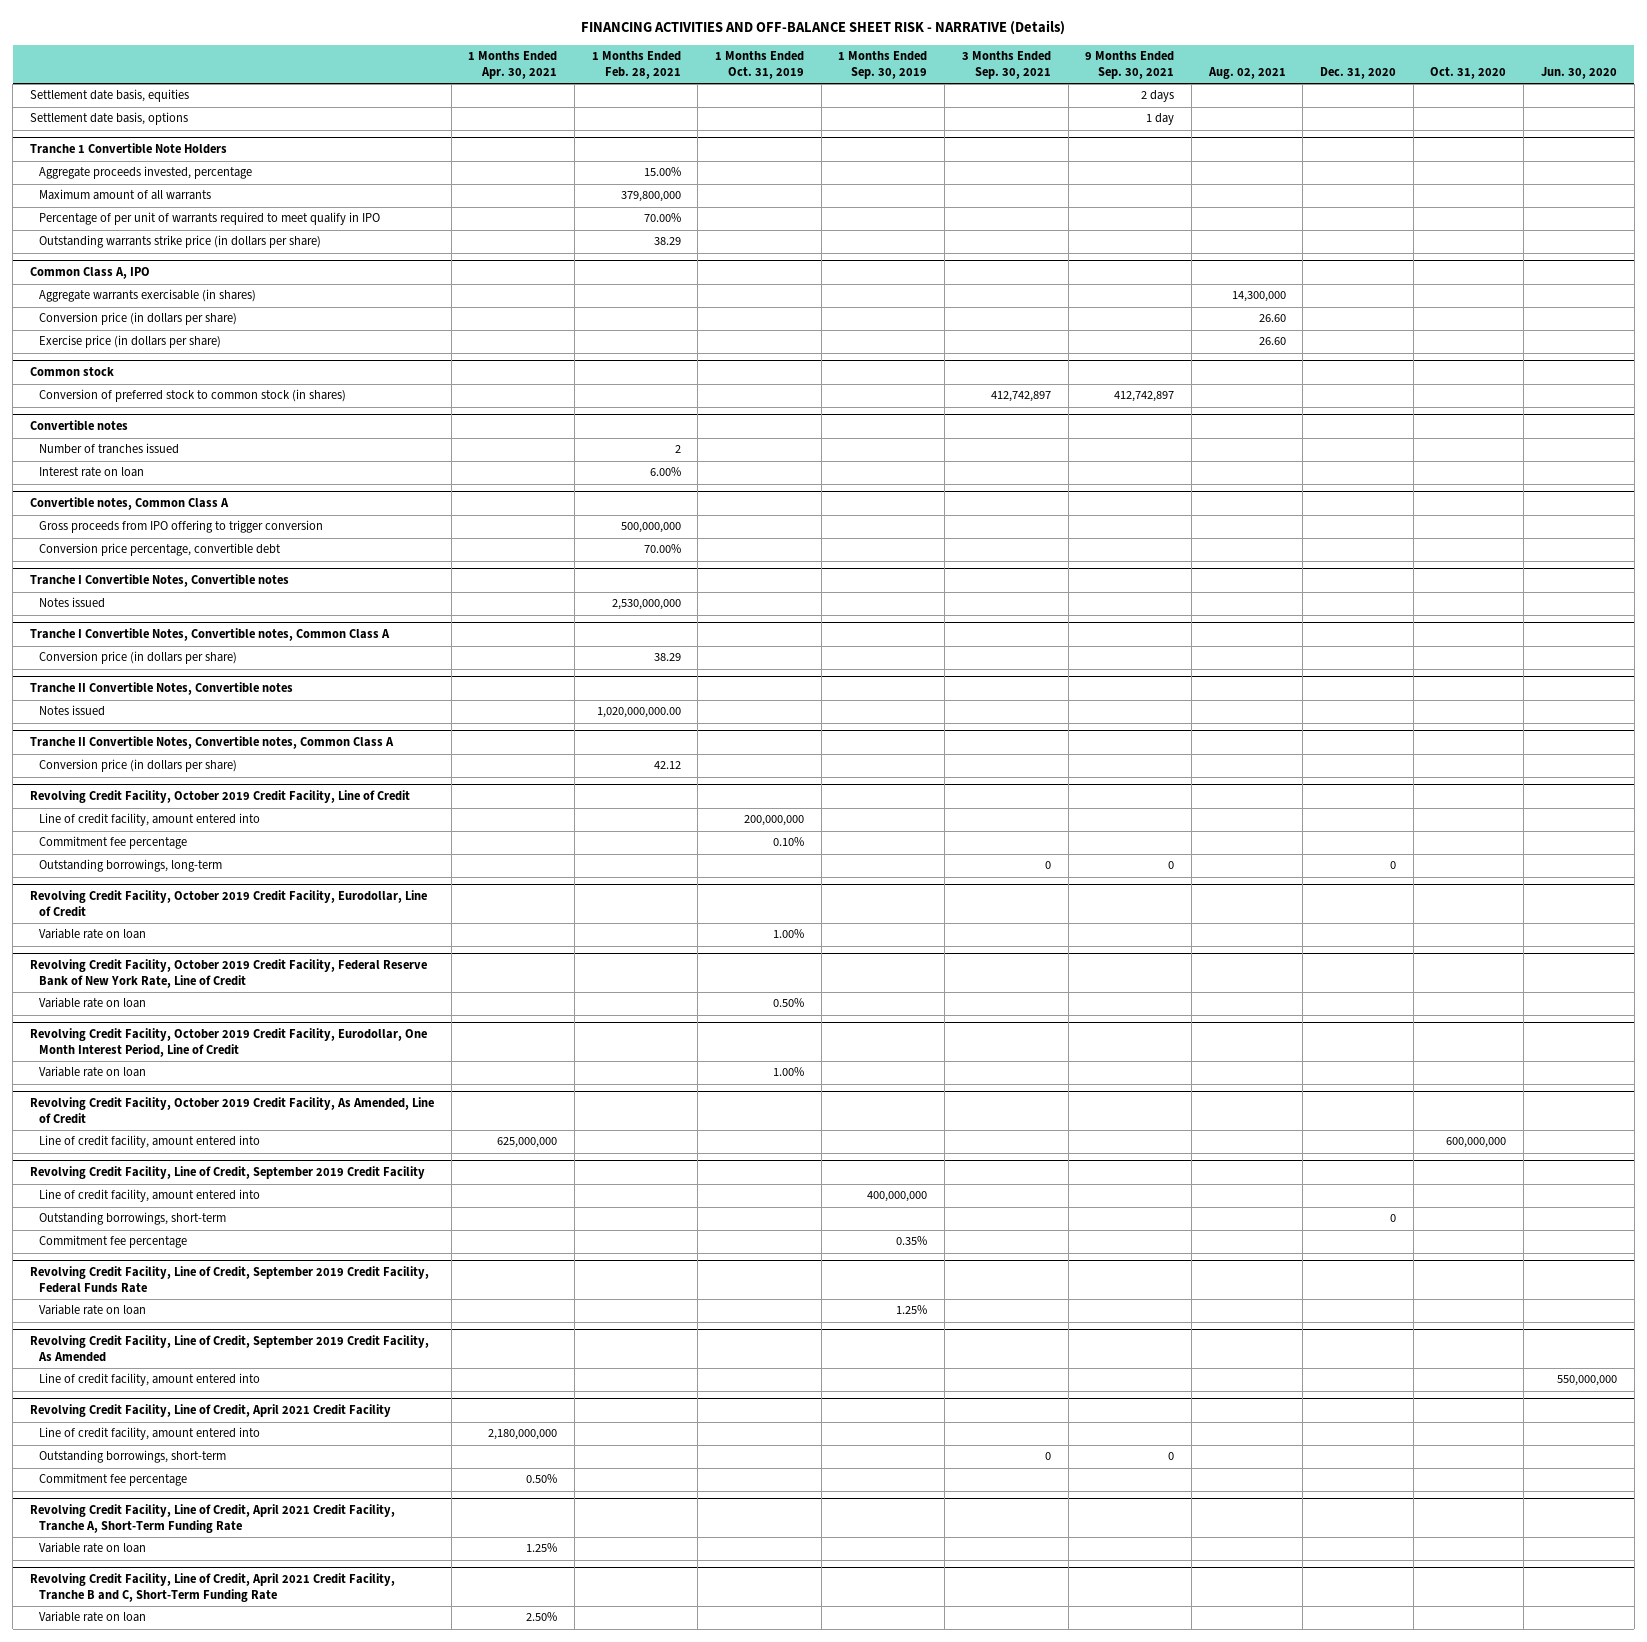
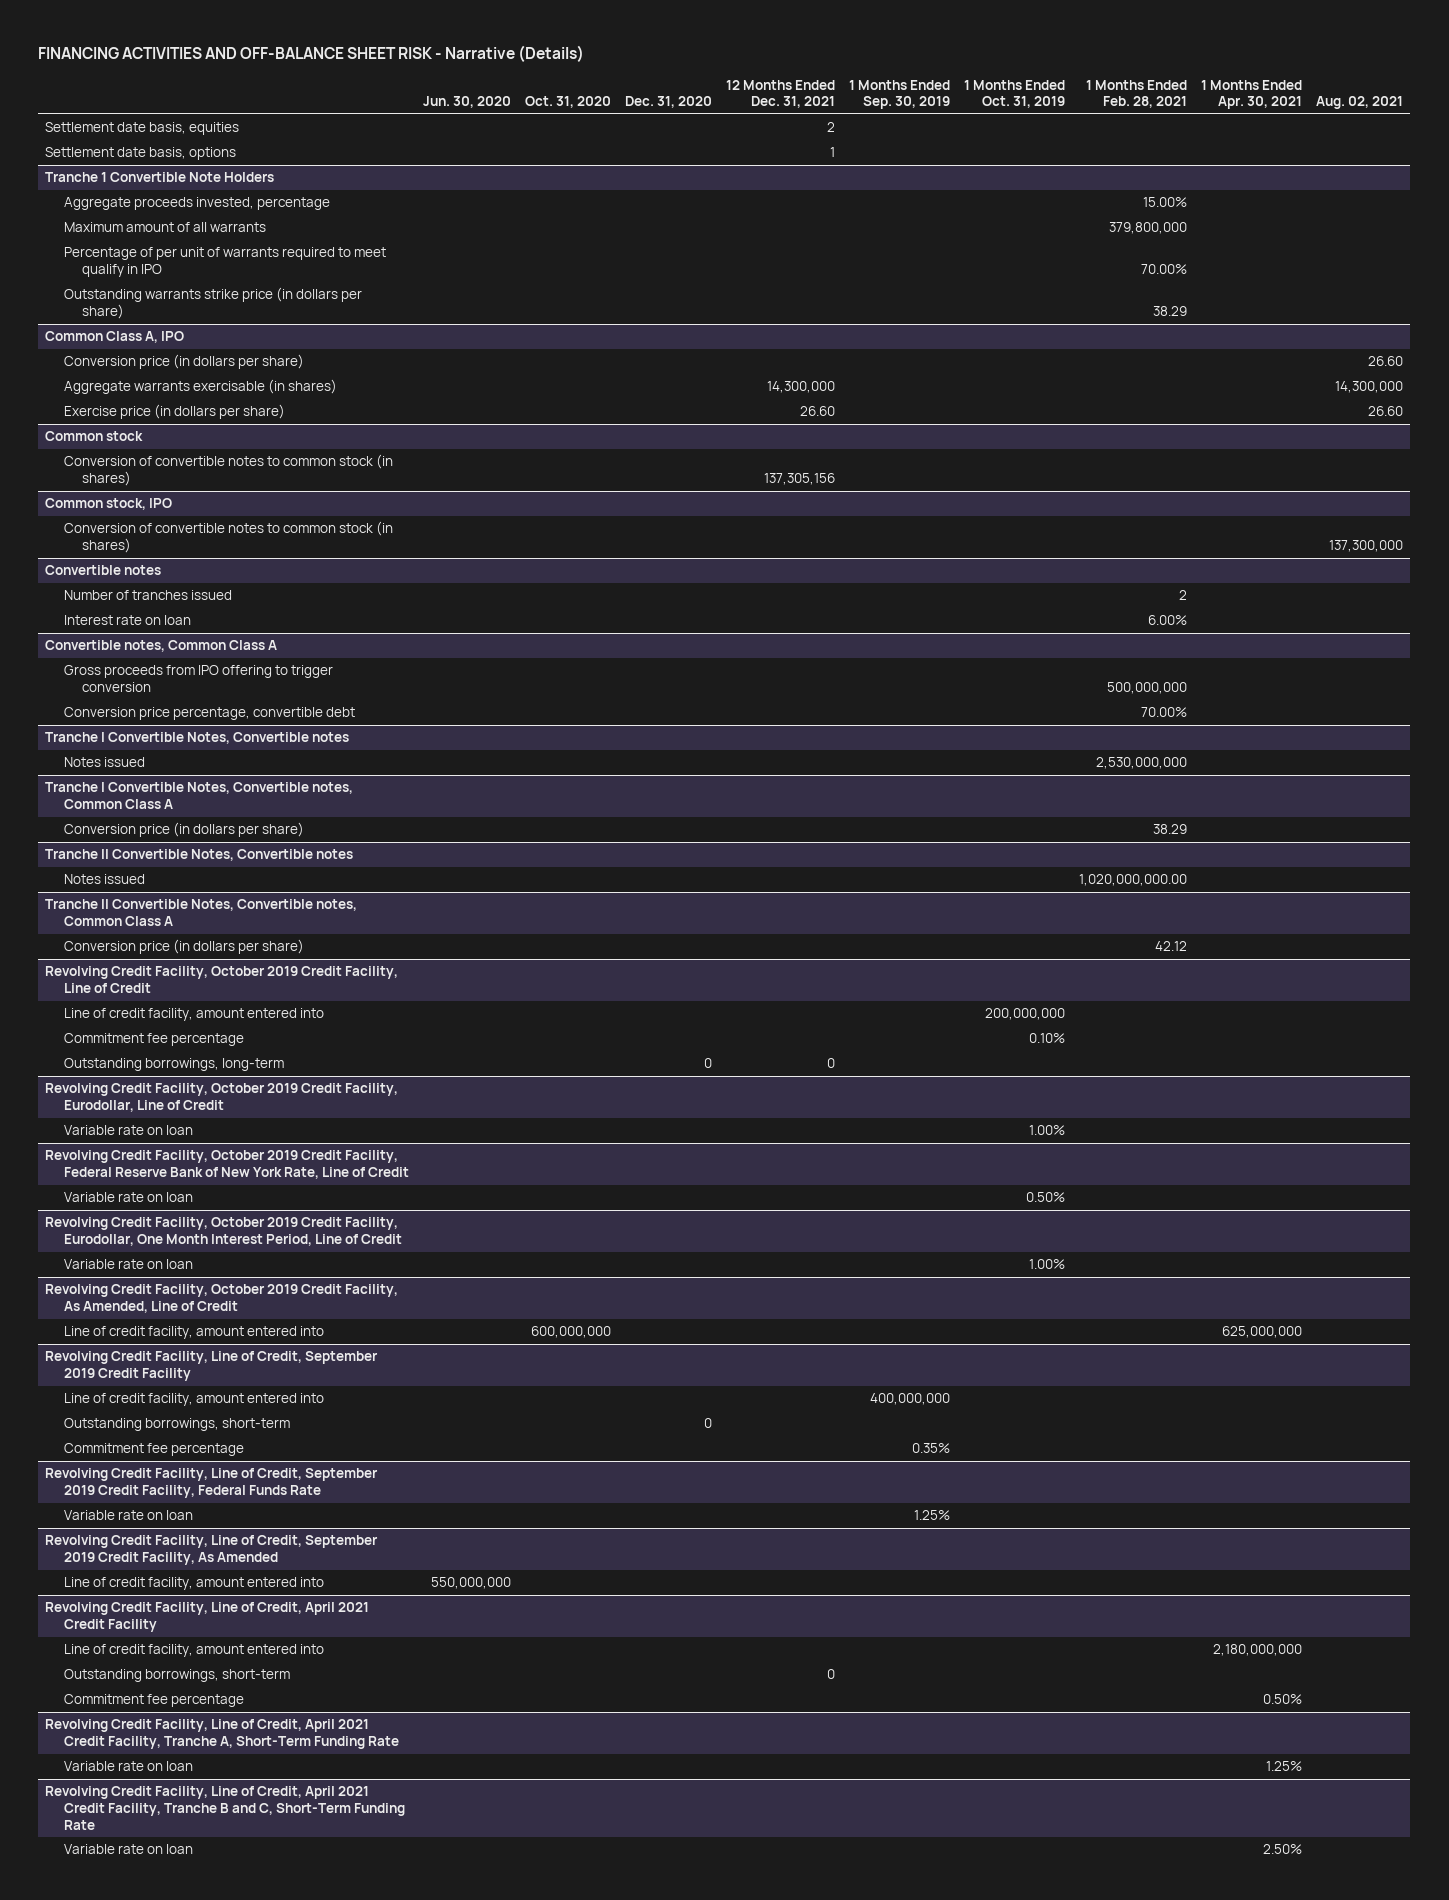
- FINANCING ACTIVITIES AND OFF-BALANCE SHEET RISK - NARRATIVE (Details)
+ FINANCING ACTIVITIES AND OFF-BALANCE SHEET RISK - Narrative (Details)
- | 1 Months Ended Apr. 30, 2021 | 1 Months Ended Feb. 28, 2021 | 1 Months Ended Oct. 31, 2019 | 1 Months Ended Sep. 30, 2019 | 3 Months Ended Sep. 30, 2021 | 9 Months Ended Sep. 30, 2021 | Aug. 02, 2021 | Dec. 31, 2020 | Oct. 31, 2020 | Jun. 30, 2020
+ | Jun. 30, 2020 | Oct. 31, 2020 | Dec. 31, 2020 | 12 Months Ended Dec. 31, 2021 | 1 Months Ended Sep. 30, 2019 | 1 Months Ended Oct. 31, 2019 | 1 Months Ended Feb. 28, 2021 | 1 Months Ended Apr. 30, 2021 | Aug. 02, 2021
@ Common Class A, IPO
moved down: Aggregate warrants exercisable (in shares) | | | | 14,300,000 | | | | | 14,300,000
@ Common stock
- Conversion of preferred stock to common stock (in shares) | | | | | 412,742,897 | 412,742,897 | | | |
+ Conversion of convertible notes to common stock (in shares) | | | | 137,305,156 | | | | |
+ Common stock, IPO
+ Conversion of convertible notes to common stock (in shares) | | | | | | | | | 137,300,000

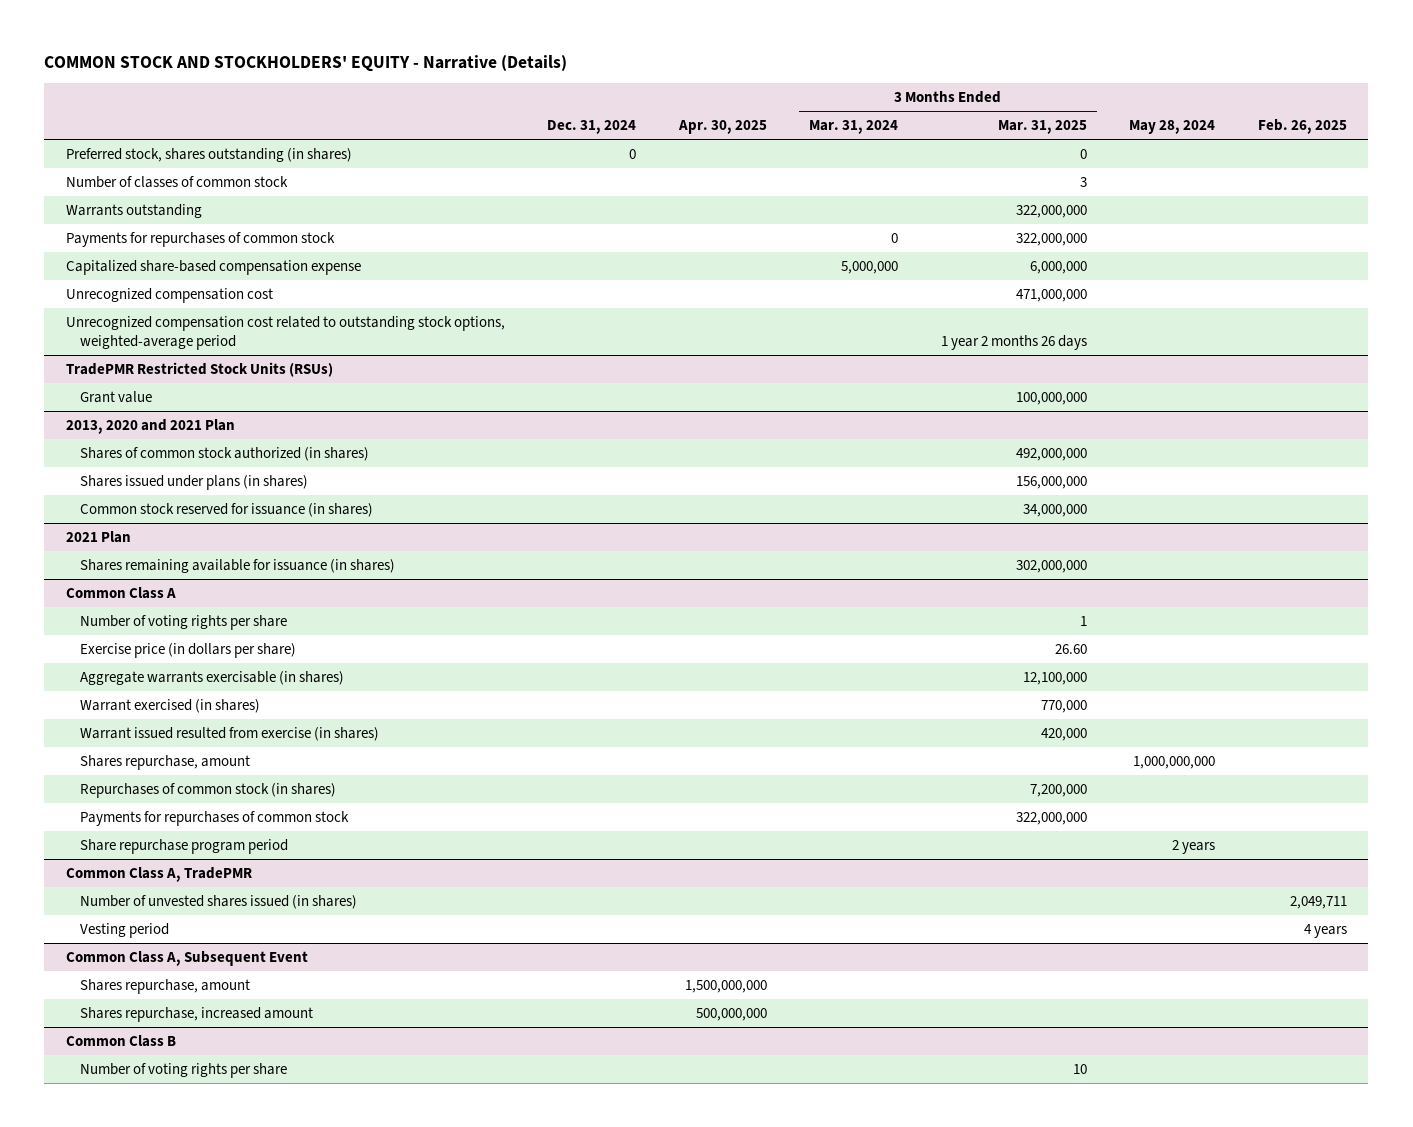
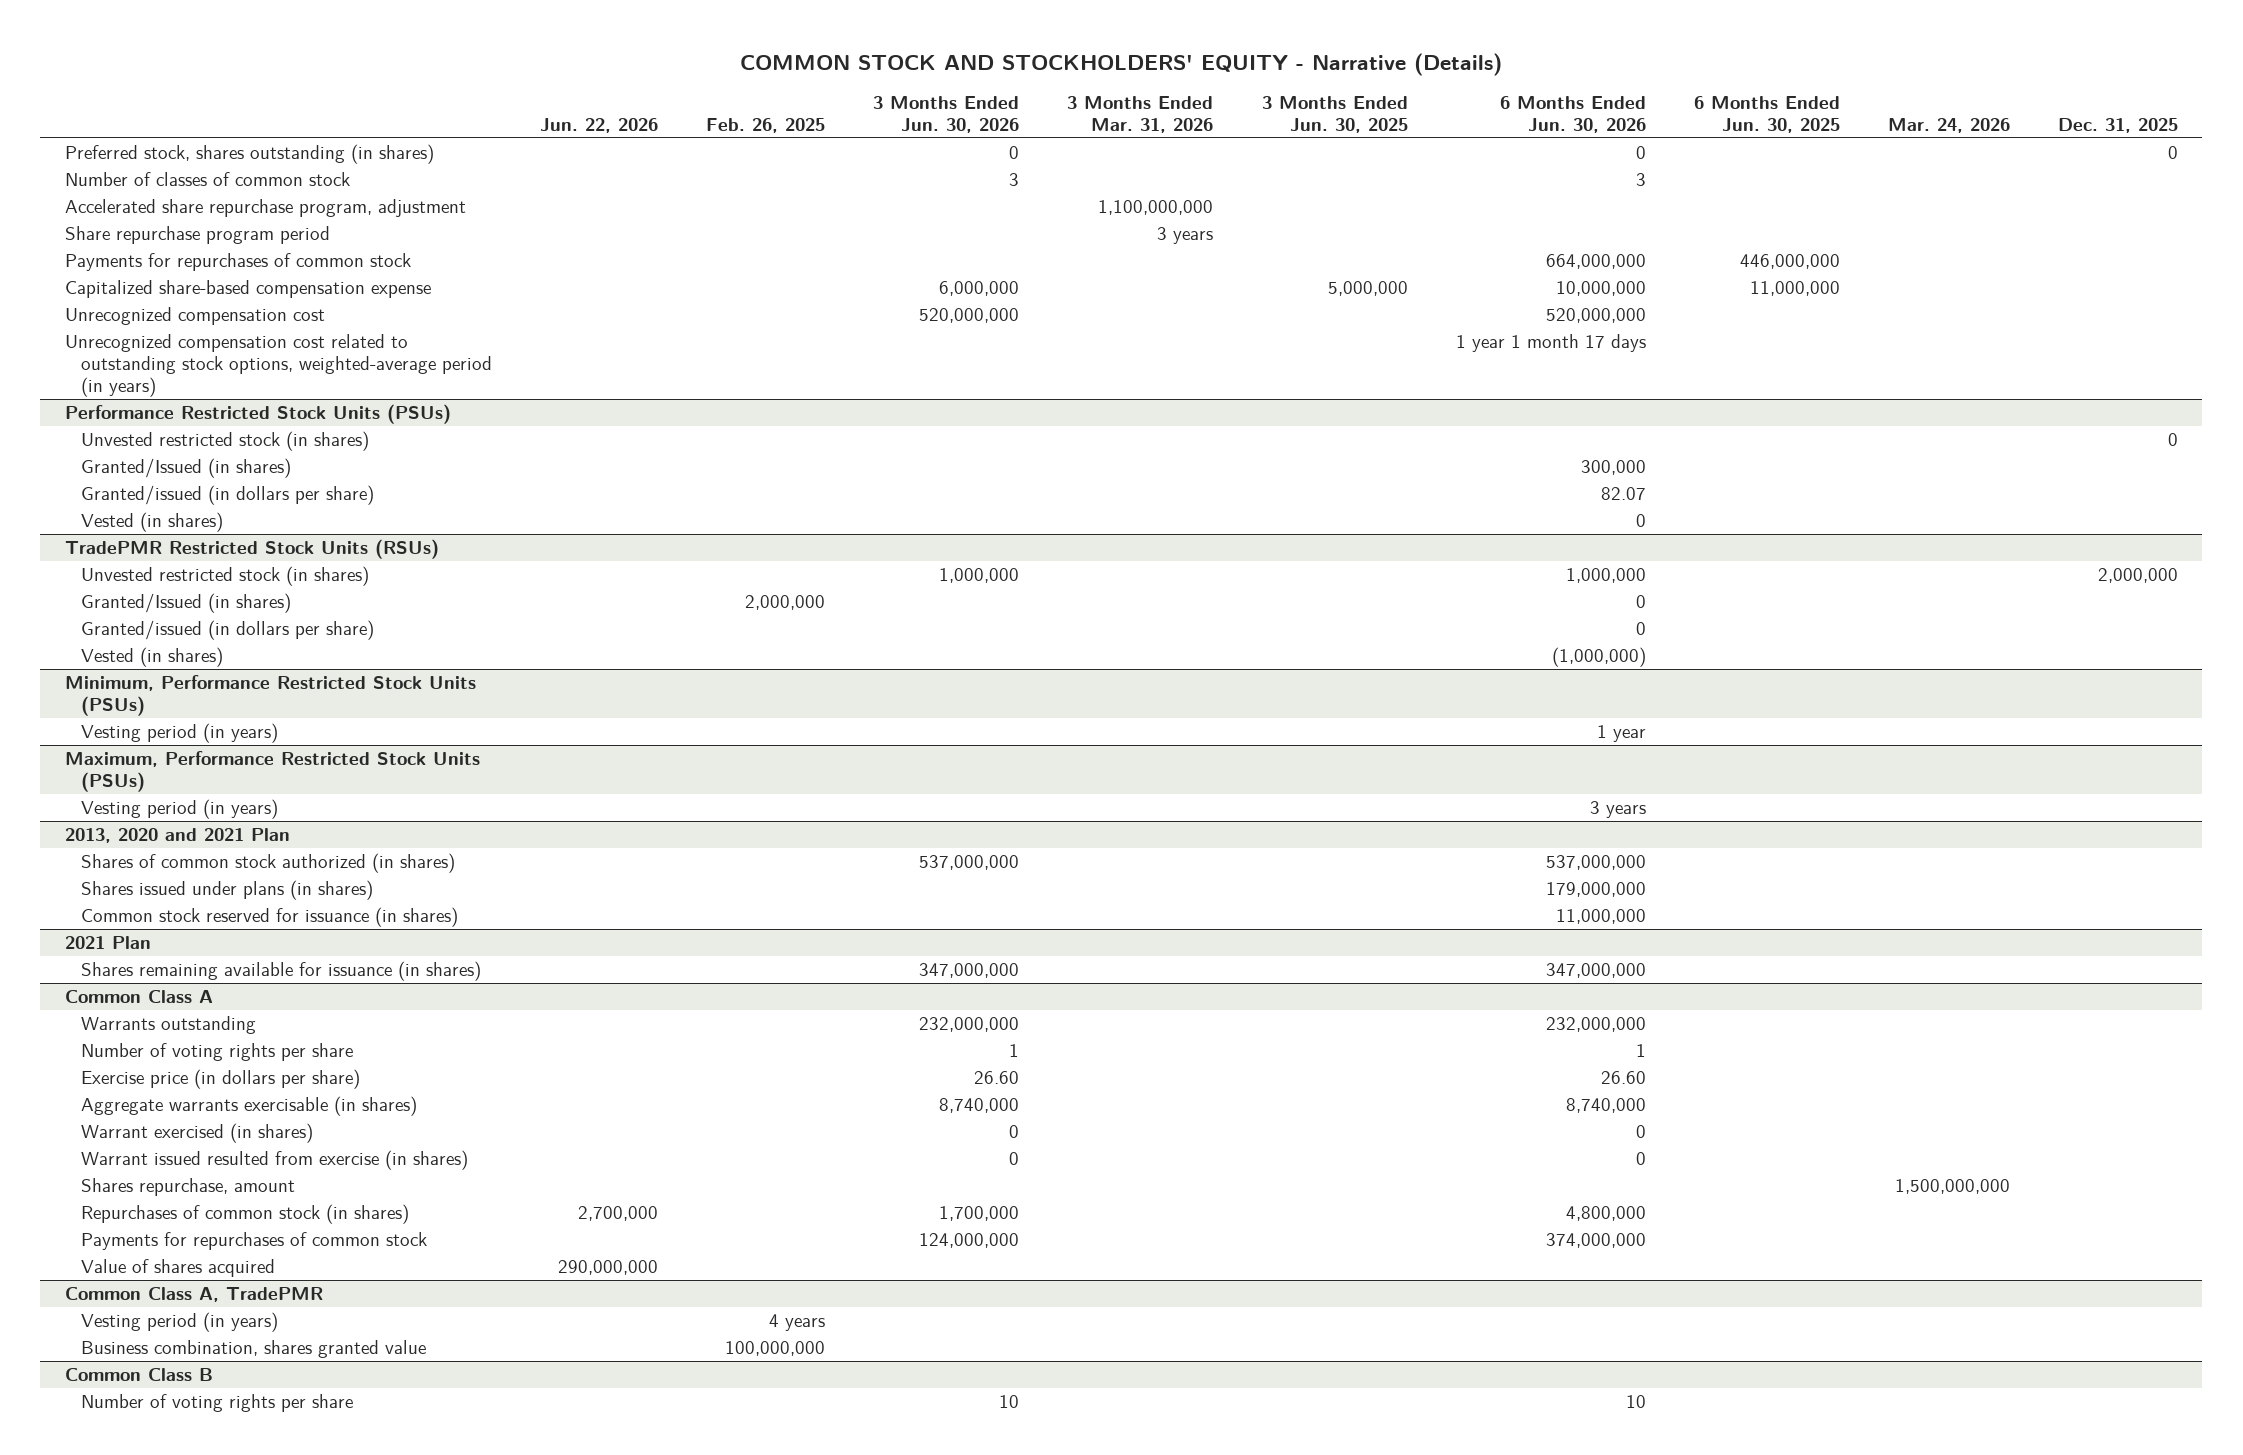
- | Dec. 31, 2024 | Apr. 30, 2025 | 3 Months Ended Mar. 31, 2024 | 3 Months Ended Mar. 31, 2025 | May 28, 2024 | Feb. 26, 2025
+ | Jun. 22, 2026 | Feb. 26, 2025 | 3 Months Ended Jun. 30, 2026 | 3 Months Ended Mar. 31, 2026 | 3 Months Ended Jun. 30, 2025 | 6 Months Ended Jun. 30, 2026 | 6 Months Ended Jun. 30, 2025 | Mar. 24, 2026 | Dec. 31, 2025
- Warrants outstanding | | | | 322,000,000 | |
+ Accelerated share repurchase program, adjustment | | | | 1,100,000,000 | | | | |
+ Share repurchase program period | | | | 3 years | | | | |
- Unrecognized compensation cost related to outstanding stock options, weighted-average period | | | | 1 year 2 months 26 days | |
+ Unrecognized compensation cost related to outstanding stock options, weighted-average period (in years) | | | | | | 1 year 1 month 17 days | | |
+ Performance Restricted Stock Units (PSUs)
+ Unvested restricted stock (in shares) | | | | | | | | | 0
+ Granted/Issued (in shares) | | | | | | 300,000 | | |
+ Granted/issued (in dollars per share) | | | | | | 82.07 | | |
+ Vested (in shares) | | | | | | 0 | | |
@ TradePMR Restricted Stock Units (RSUs)
- Grant value | | | | 100,000,000 | |
+ Unvested restricted stock (in shares) | | | 1,000,000 | | | 1,000,000 | | | 2,000,000
+ Granted/Issued (in shares) | | 2,000,000 | | | | 0 | | |
+ Granted/issued (in dollars per share) | | | | | | 0 | | |
+ Vested (in shares) | | | | | | (1,000,000) | | |
+ Minimum, Performance Restricted Stock Units (PSUs)
+ Vesting period (in years) | | | | | | 1 year | | |
+ Maximum, Performance Restricted Stock Units (PSUs)
+ Vesting period (in years) | | | | | | 3 years | | |
@ Common Class A
+ Warrants outstanding | | | 232,000,000 | | | 232,000,000 | | |
- Share repurchase program period | | | | | 2 years |
+ Value of shares acquired | 290,000,000 | | | | | | | |
@ Common Class A, TradePMR
- Number of unvested shares issued (in shares) | | | | | | 2,049,711
- Vesting period | | | | | | 4 years
- Common Class A, Subsequent Event
- Shares repurchase, amount | | 1,500,000,000 | | | |
- Shares repurchase, increased amount | | 500,000,000 | | | |
@ Common Class A, TradePMR
+ Vesting period (in years) | | 4 years | | | | | | |
+ Business combination, shares granted value | | 100,000,000 | | | | | | |

